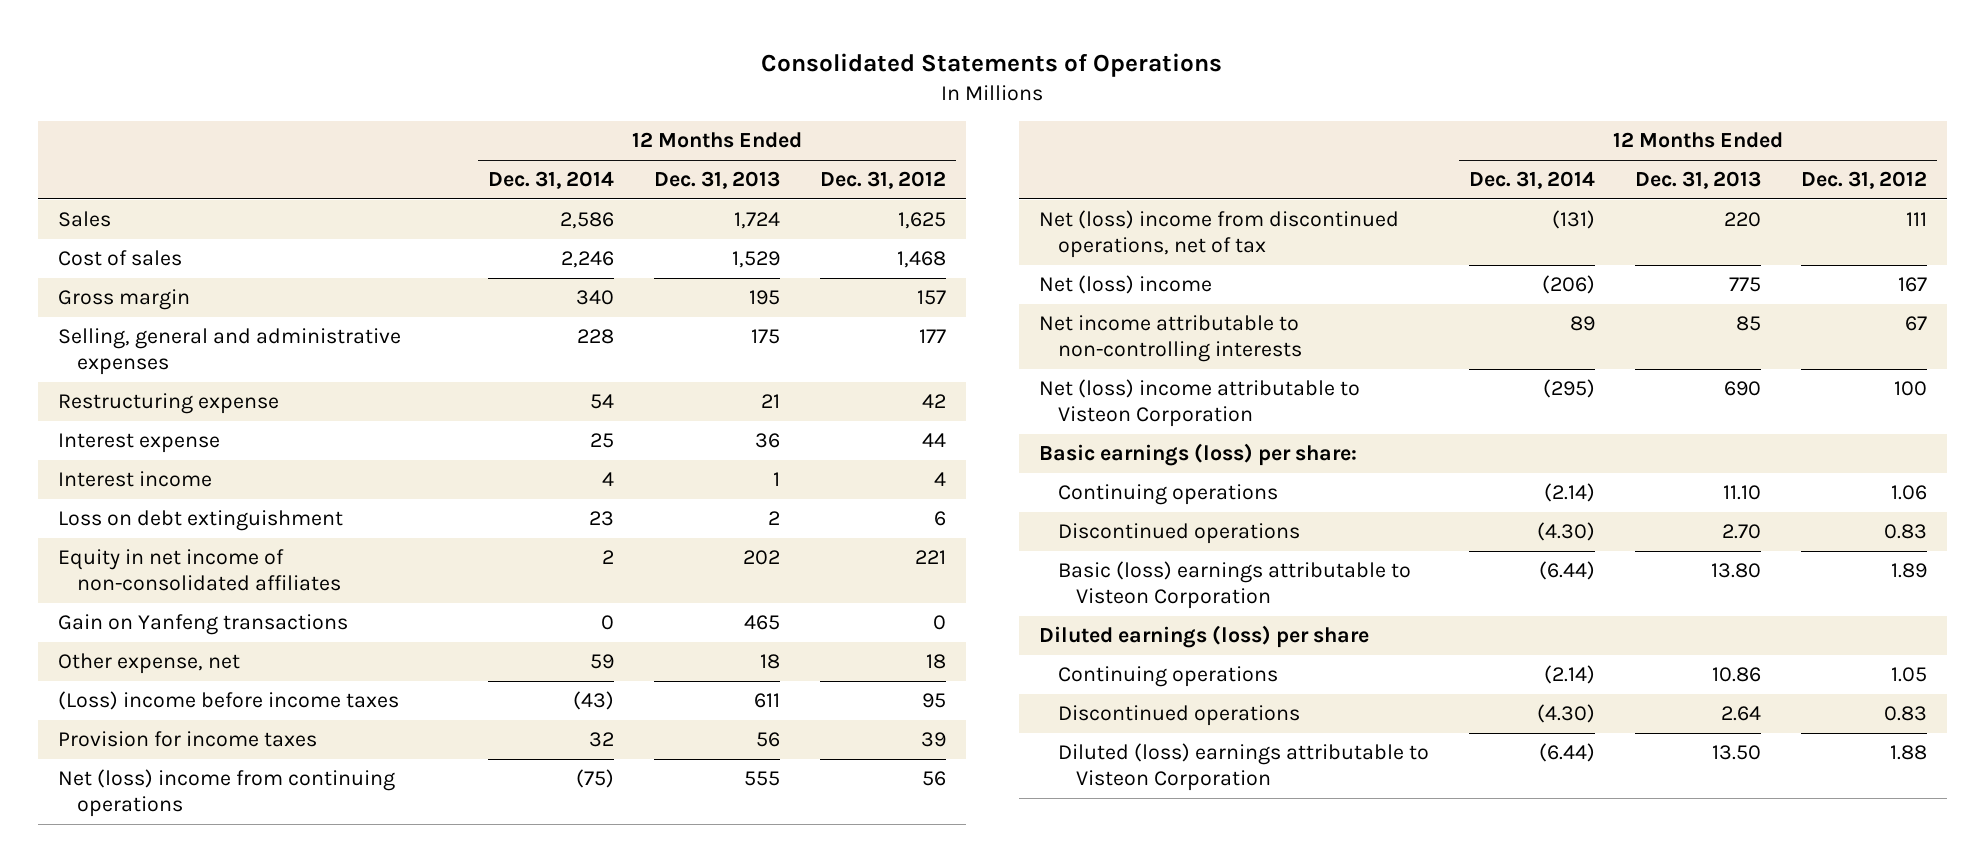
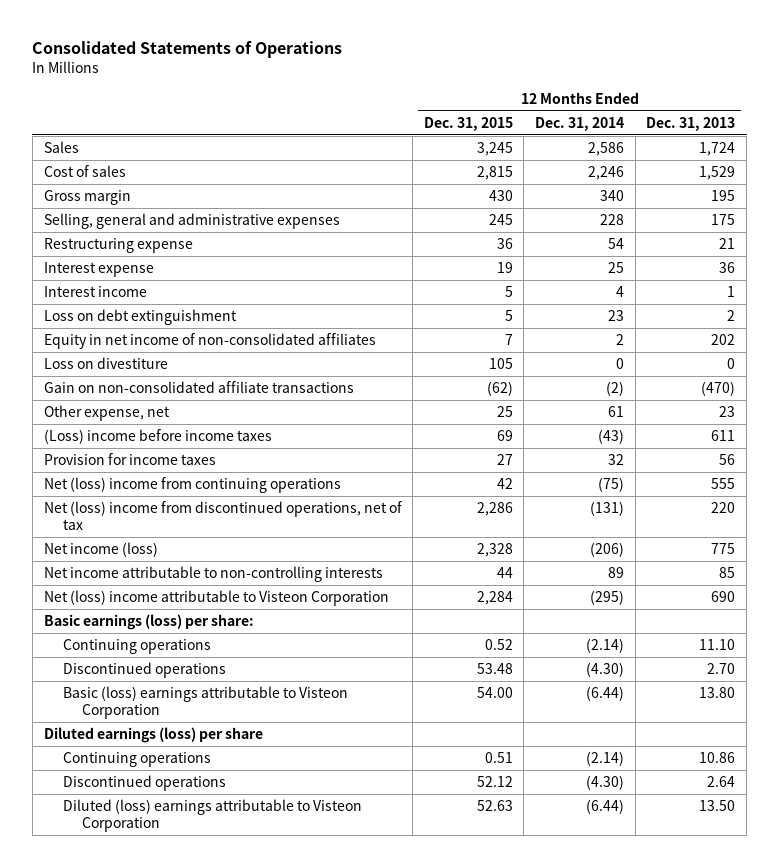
- | 12 Months Ended Dec. 31, 2014 | 12 Months Ended Dec. 31, 2013 | 12 Months Ended Dec. 31, 2012
+ | 12 Months Ended Dec. 31, 2015 | 12 Months Ended Dec. 31, 2014 | 12 Months Ended Dec. 31, 2013
- Gain on Yanfeng transactions | 0 | 465 | 0
- Other expense, net | 59 | 18 | 18
+ Loss on divestiture | 105 | 0 | 0
+ Gain on non-consolidated affiliate transactions | (62) | (2) | (470)
+ Other expense, net | 25 | 61 | 23
- Net (loss) income | (206) | 775 | 167
+ Net income (loss) | 2,328 | (206) | 775

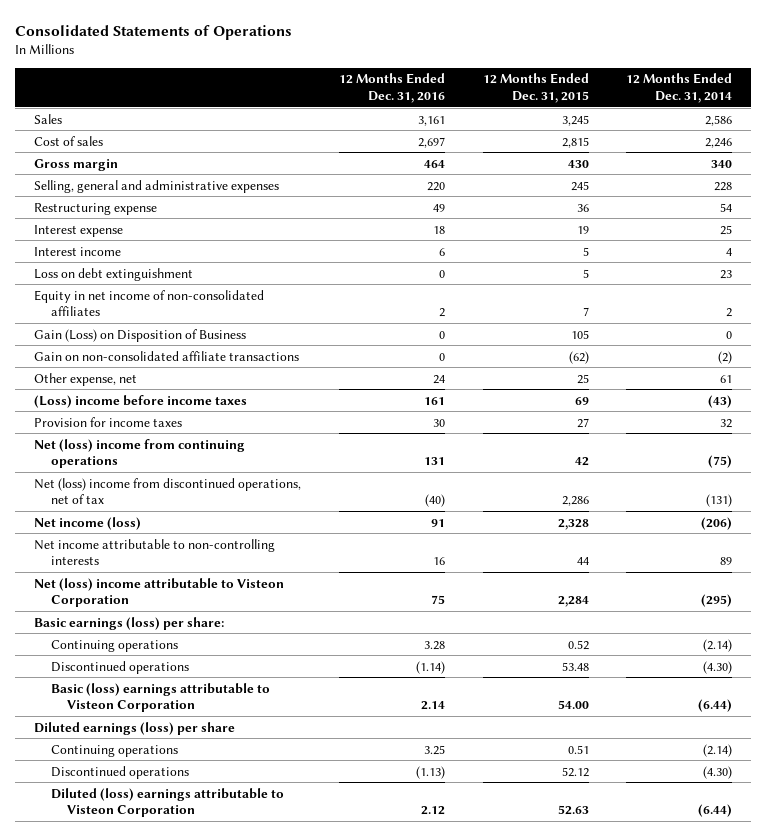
- | 12 Months Ended Dec. 31, 2015 | 12 Months Ended Dec. 31, 2014 | 12 Months Ended Dec. 31, 2013
+ | 12 Months Ended Dec. 31, 2016 | 12 Months Ended Dec. 31, 2015 | 12 Months Ended Dec. 31, 2014
- Loss on divestiture | 105 | 0 | 0
+ Gain (Loss) on Disposition of Business | 0 | 105 | 0

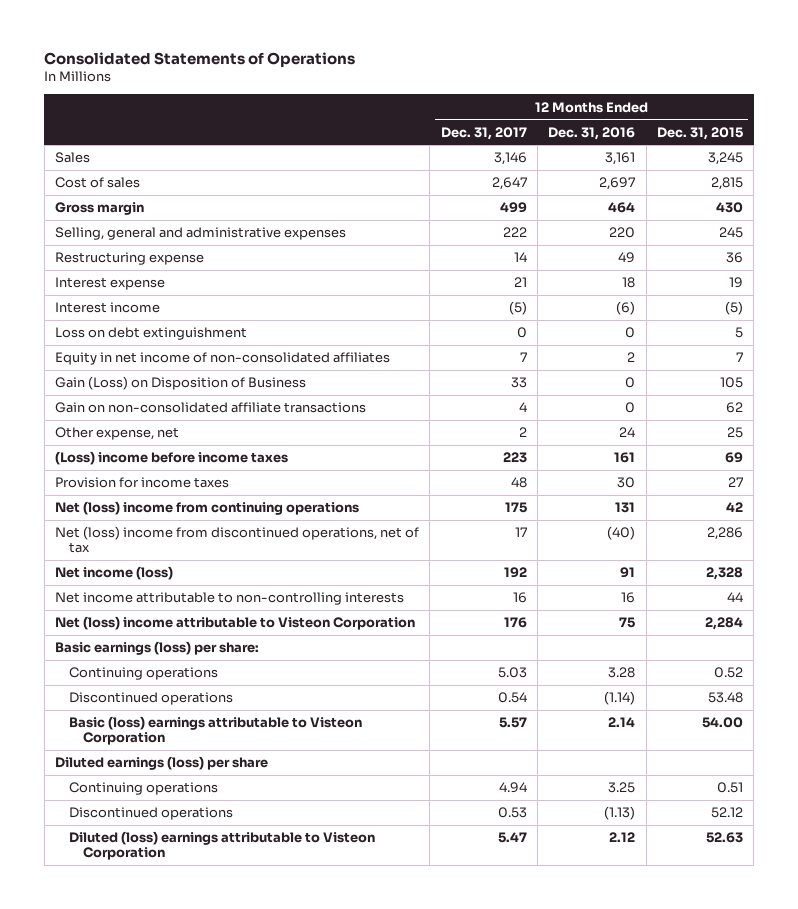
- | 12 Months Ended Dec. 31, 2016 | 12 Months Ended Dec. 31, 2015 | 12 Months Ended Dec. 31, 2014
+ | 12 Months Ended Dec. 31, 2017 | 12 Months Ended Dec. 31, 2016 | 12 Months Ended Dec. 31, 2015
- Interest income | 6 | 5 | 4
+ Interest income | (5) | (6) | (5)
- Gain on non-consolidated affiliate transactions | 0 | (62) | (2)
+ Gain on non-consolidated affiliate transactions | 4 | 0 | 62

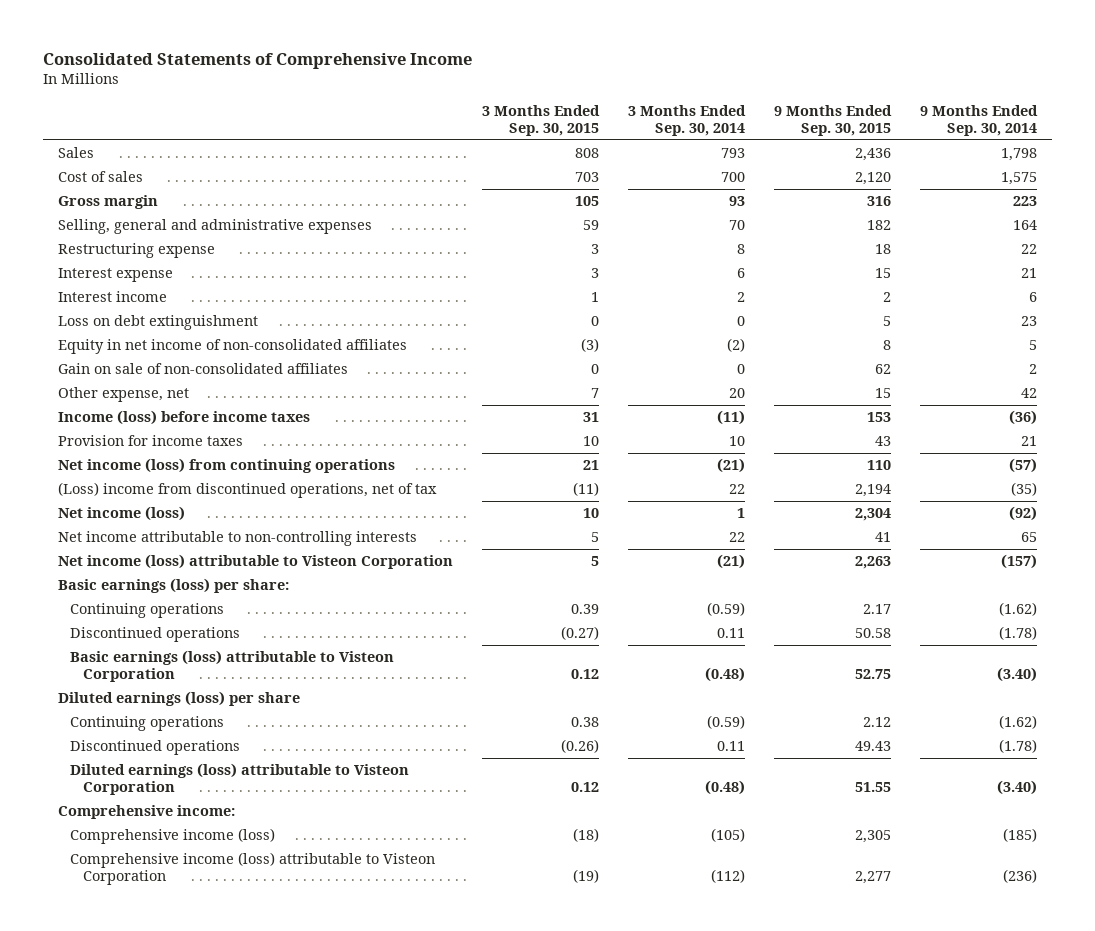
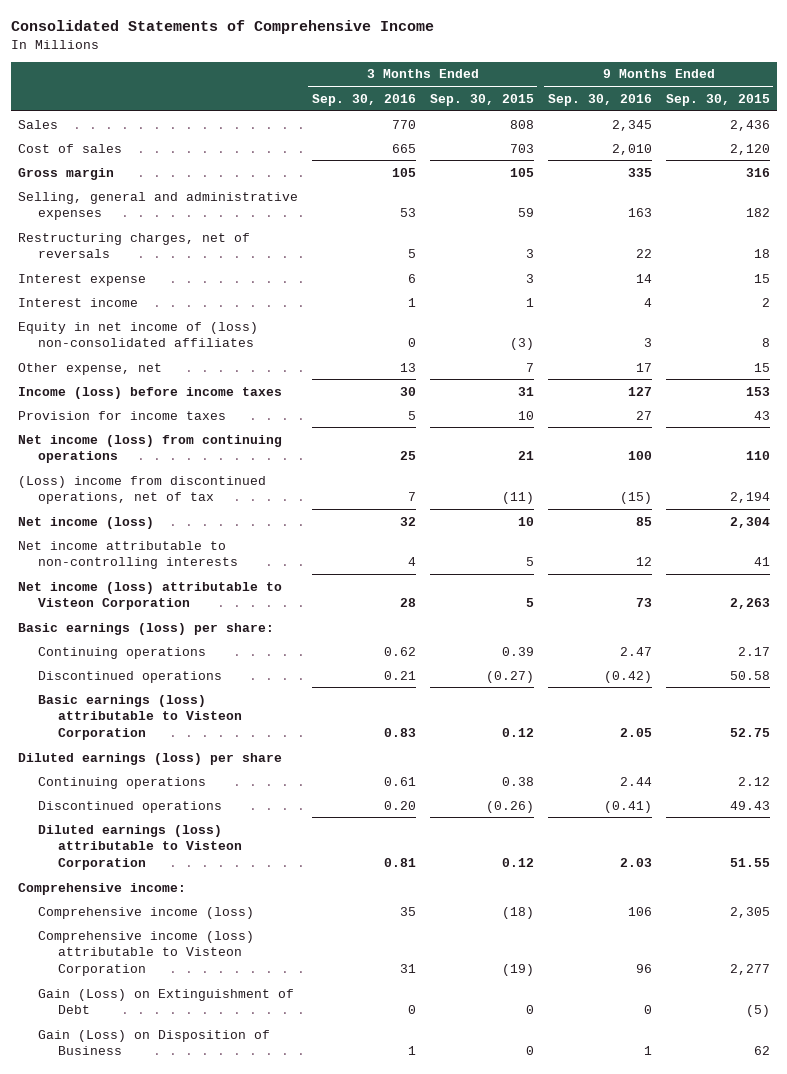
- | 3 Months Ended Sep. 30, 2015 | 3 Months Ended Sep. 30, 2014 | 9 Months Ended Sep. 30, 2015 | 9 Months Ended Sep. 30, 2014
+ | 3 Months Ended Sep. 30, 2016 | 3 Months Ended Sep. 30, 2015 | 9 Months Ended Sep. 30, 2016 | 9 Months Ended Sep. 30, 2015
- Restructuring expense | 3 | 8 | 18 | 22
+ Restructuring charges, net of reversals | 5 | 3 | 22 | 18
- Loss on debt extinguishment | 0 | 0 | 5 | 23
- Equity in net income of non-consolidated affiliates | (3) | (2) | 8 | 5
- Gain on sale of non-consolidated affiliates | 0 | 0 | 62 | 2
+ Equity in net income of (loss) non-consolidated affiliates | 0 | (3) | 3 | 8
+ Gain (Loss) on Extinguishment of Debt | 0 | 0 | 0 | (5)
+ Gain (Loss) on Disposition of Business | 1 | 0 | 1 | 62

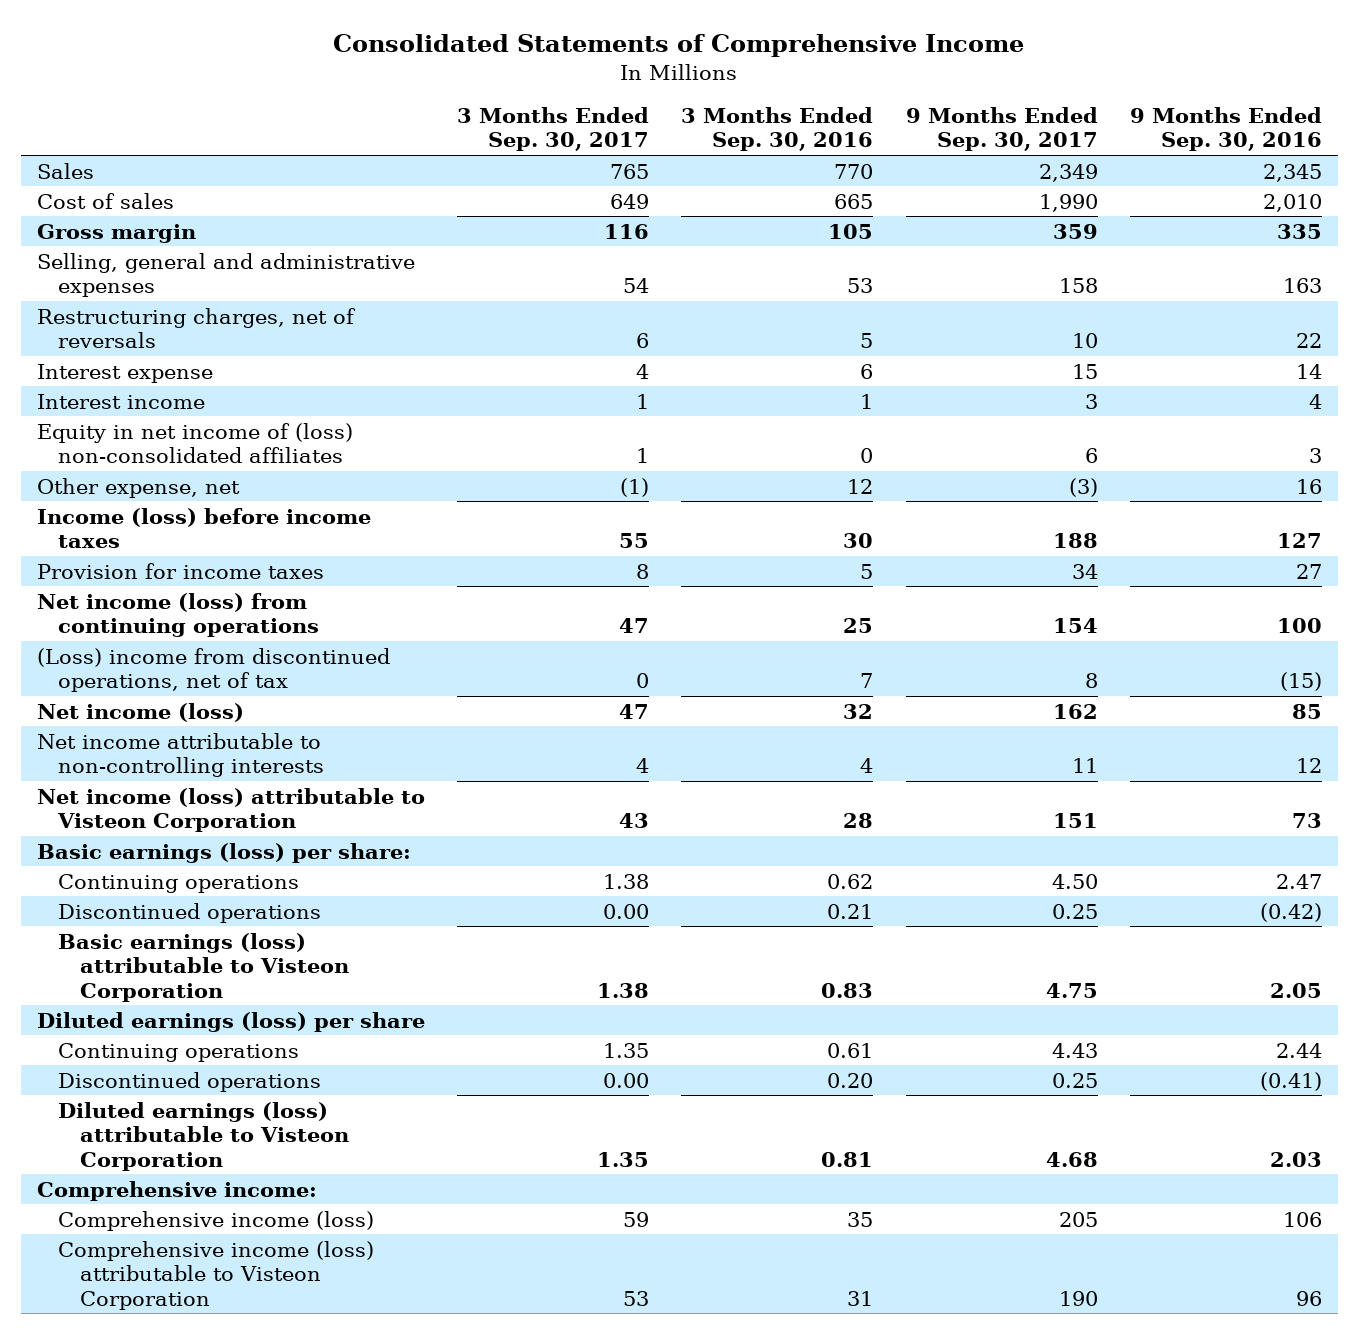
- | 3 Months Ended Sep. 30, 2016 | 3 Months Ended Sep. 30, 2015 | 9 Months Ended Sep. 30, 2016 | 9 Months Ended Sep. 30, 2015
+ | 3 Months Ended Sep. 30, 2017 | 3 Months Ended Sep. 30, 2016 | 9 Months Ended Sep. 30, 2017 | 9 Months Ended Sep. 30, 2016
- Other expense, net | 13 | 7 | 17 | 15
+ Other expense, net | (1) | 12 | (3) | 16
- Gain (Loss) on Extinguishment of Debt | 0 | 0 | 0 | (5)
- Gain (Loss) on Disposition of Business | 1 | 0 | 1 | 62

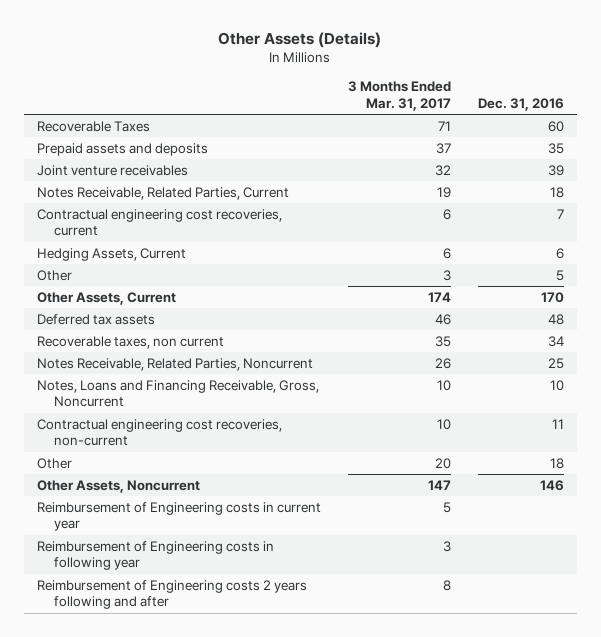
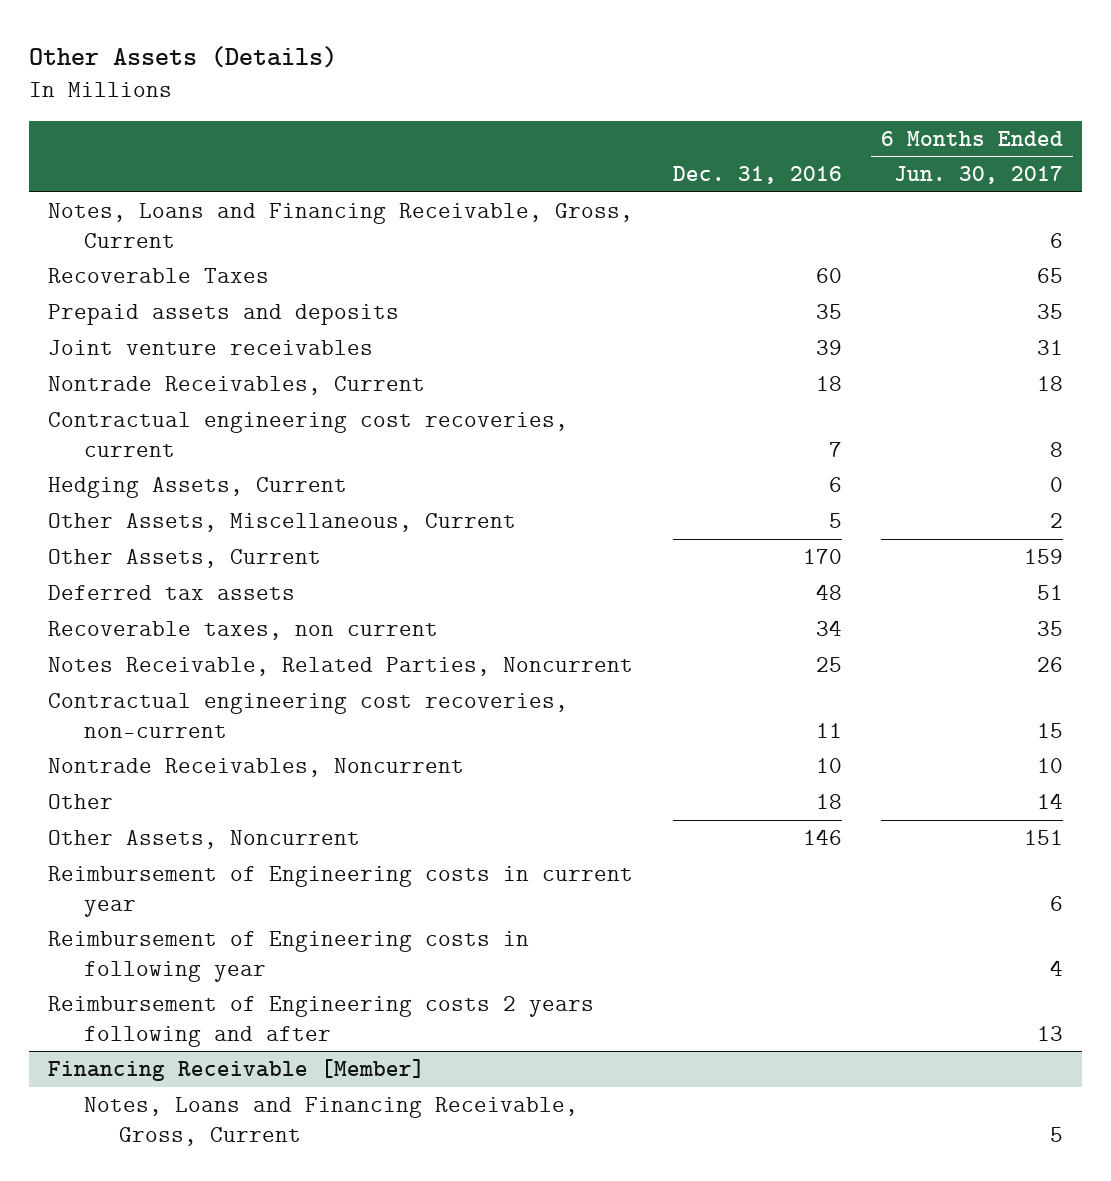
- | 3 Months Ended Mar. 31, 2017 | Dec. 31, 2016
+ | Dec. 31, 2016 | 6 Months Ended Jun. 30, 2017
+ Notes, Loans and Financing Receivable, Gross, Current | | 6
- Notes Receivable, Related Parties, Current | 19 | 18
+ Nontrade Receivables, Current | 18 | 18
- Other | 3 | 5
+ Other Assets, Miscellaneous, Current | 5 | 2
- Notes, Loans and Financing Receivable, Gross, Noncurrent | 10 | 10
+ Nontrade Receivables, Noncurrent | 10 | 10
+ Financing Receivable [Member]
+ Notes, Loans and Financing Receivable, Gross, Current | | 5

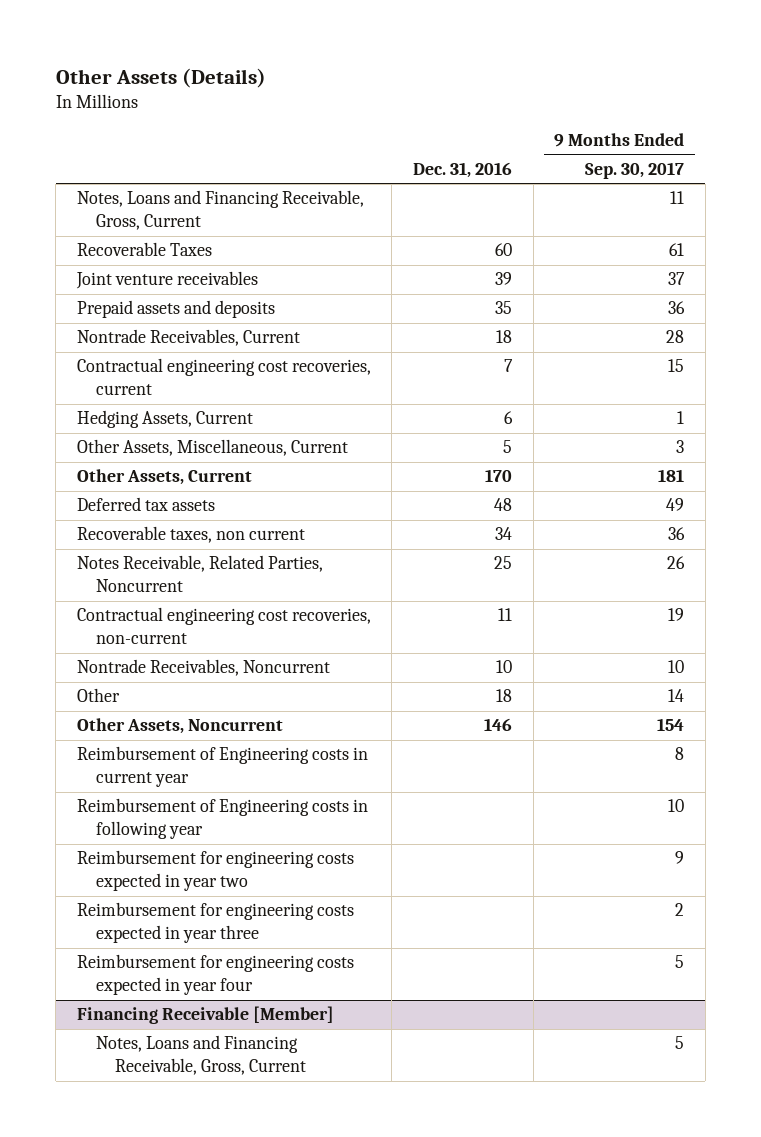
- | Dec. 31, 2016 | 6 Months Ended Jun. 30, 2017
+ | Dec. 31, 2016 | 9 Months Ended Sep. 30, 2017
moved down: Prepaid assets and deposits | 35 | 36
- Reimbursement of Engineering costs 2 years following and after | | 13
+ Reimbursement for engineering costs expected in year two | | 9
+ Reimbursement for engineering costs expected in year three | | 2
+ Reimbursement for engineering costs expected in year four | | 5

